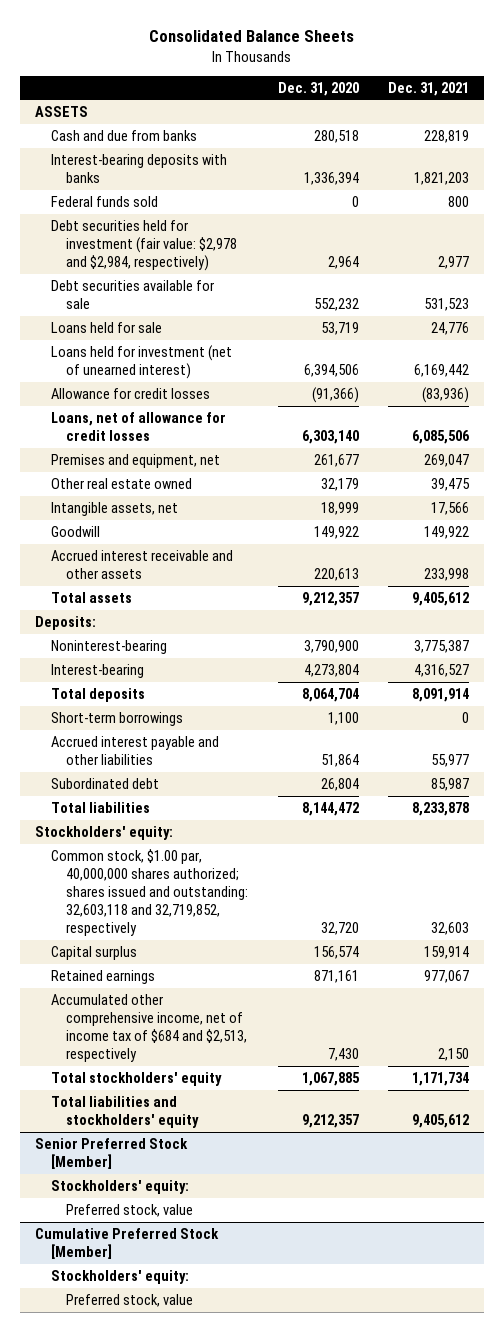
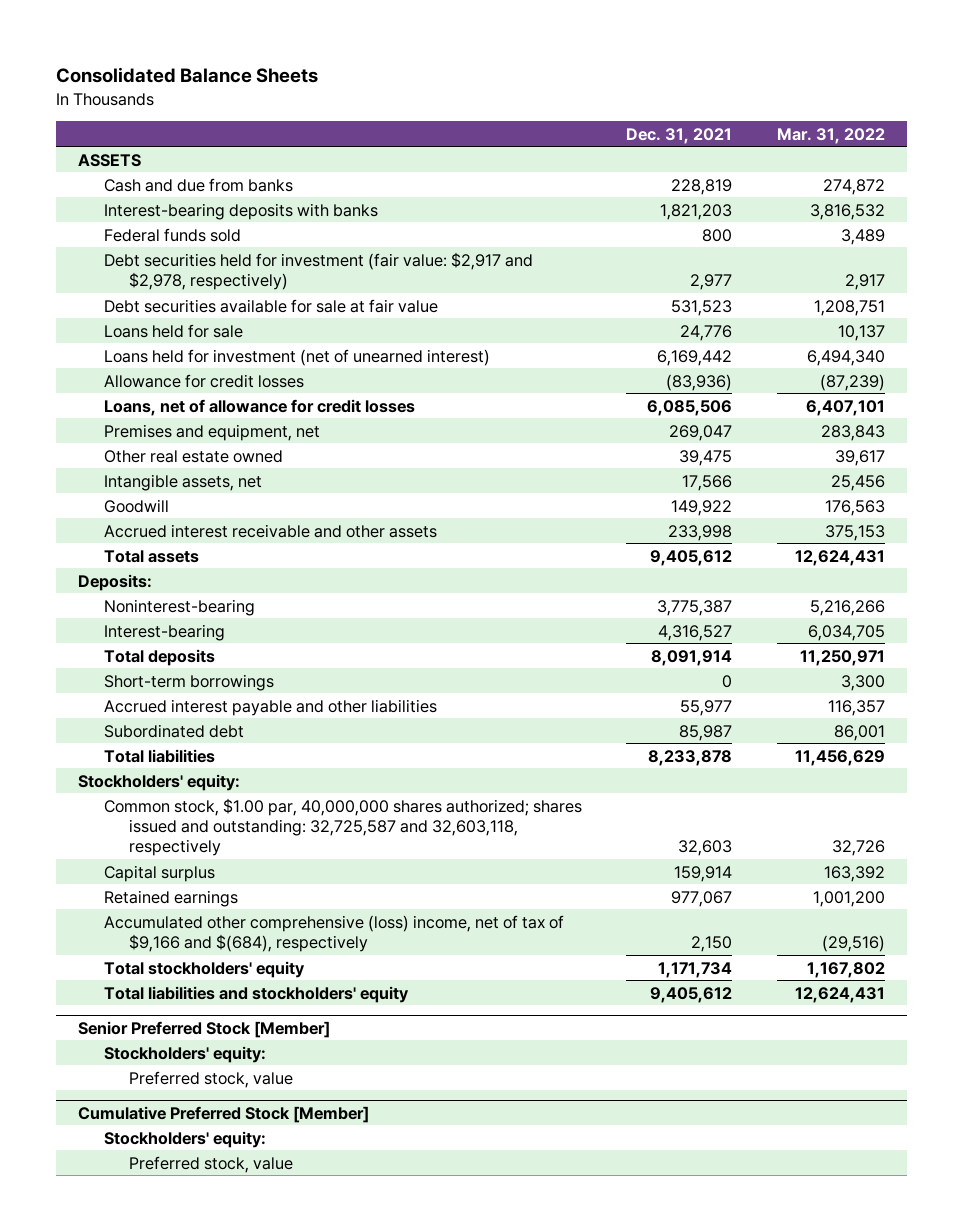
- | Dec. 31, 2020 | Dec. 31, 2021
+ | Dec. 31, 2021 | Mar. 31, 2022
- Debt securities held for investment (fair value: $2,978 and $2,984, respectively) | 2,964 | 2,977
- Debt securities available for sale | 552,232 | 531,523
+ Debt securities held for investment (fair value: $2,917 and $2,978, respectively) | 2,977 | 2,917
+ Debt securities available for sale at fair value | 531,523 | 1,208,751
- Common stock, $1.00 par, 40,000,000 shares authorized; shares issued and outstanding: 32,603,118 and 32,719,852, respectively | 32,720 | 32,603
+ Common stock, $1.00 par, 40,000,000 shares authorized; shares issued and outstanding: 32,725,587 and 32,603,118, respectively | 32,603 | 32,726
- Accumulated other comprehensive income, net of income tax of $684 and $2,513, respectively | 7,430 | 2,150
+ Accumulated other comprehensive (loss) income, net of tax of $9,166 and $(684), respectively | 2,150 | (29,516)

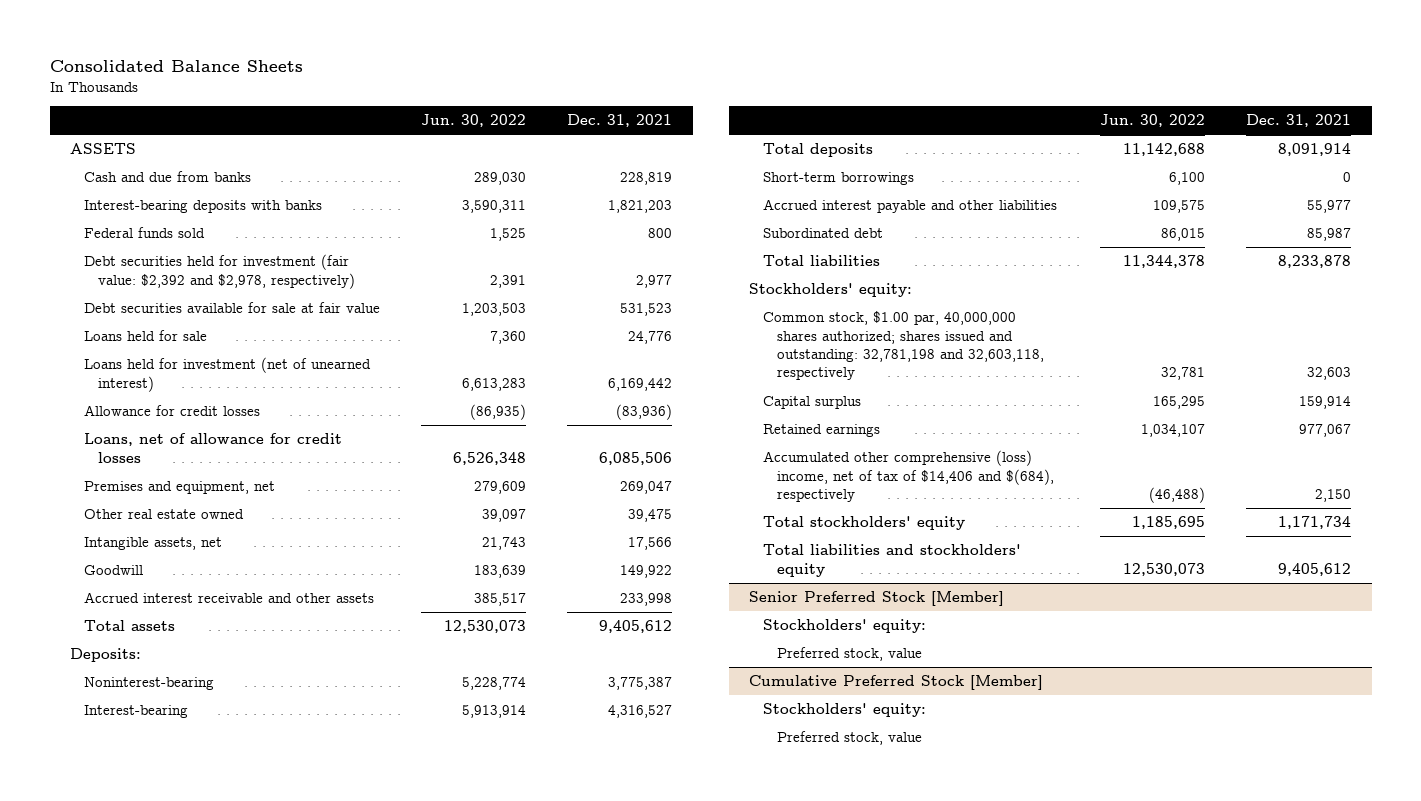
- | Dec. 31, 2021 | Mar. 31, 2022
+ | Jun. 30, 2022 | Dec. 31, 2021
- Debt securities held for investment (fair value: $2,917 and $2,978, respectively) | 2,977 | 2,917
+ Debt securities held for investment (fair value: $2,392 and $2,978, respectively) | 2,391 | 2,977
- Common stock, $1.00 par, 40,000,000 shares authorized; shares issued and outstanding: 32,725,587 and 32,603,118, respectively | 32,603 | 32,726
+ Common stock, $1.00 par, 40,000,000 shares authorized; shares issued and outstanding: 32,781,198 and 32,603,118, respectively | 32,781 | 32,603
- Accumulated other comprehensive (loss) income, net of tax of $9,166 and $(684), respectively | 2,150 | (29,516)
+ Accumulated other comprehensive (loss) income, net of tax of $14,406 and $(684), respectively | (46,488) | 2,150

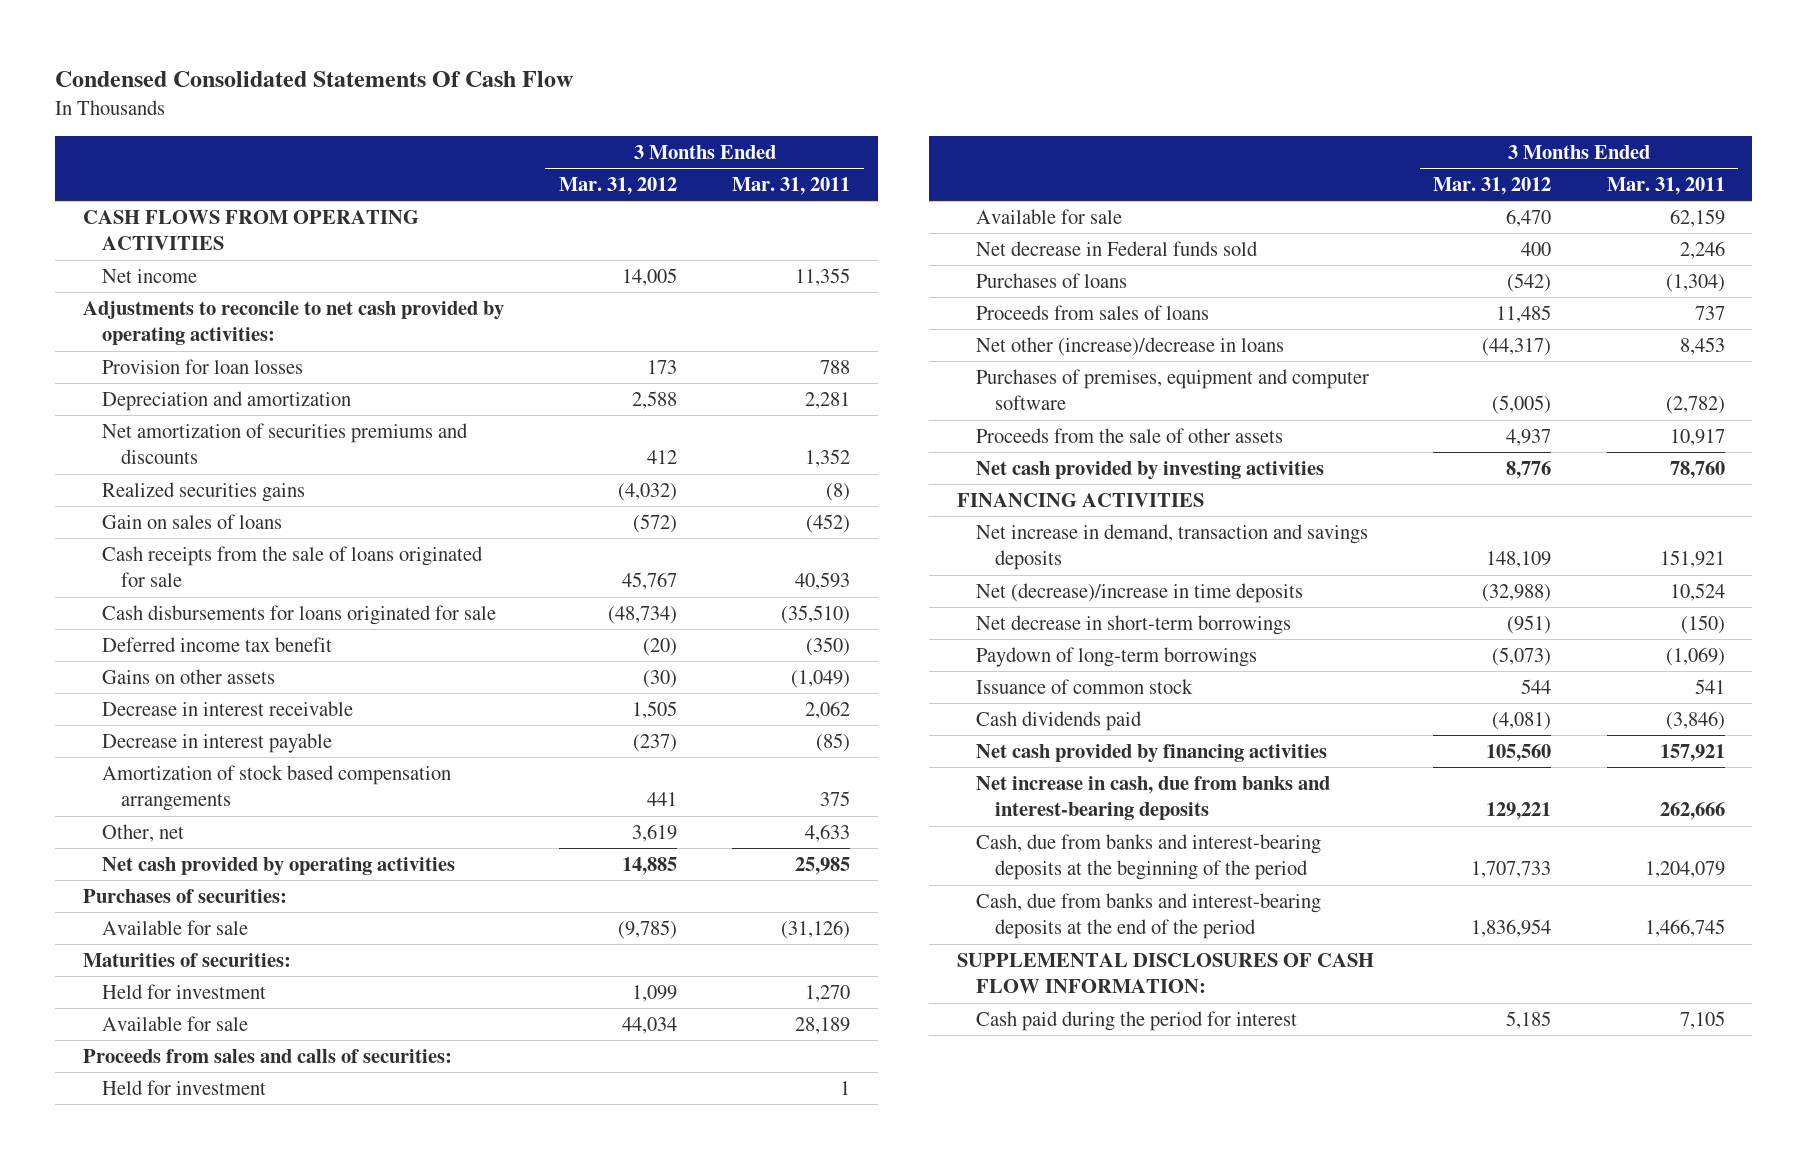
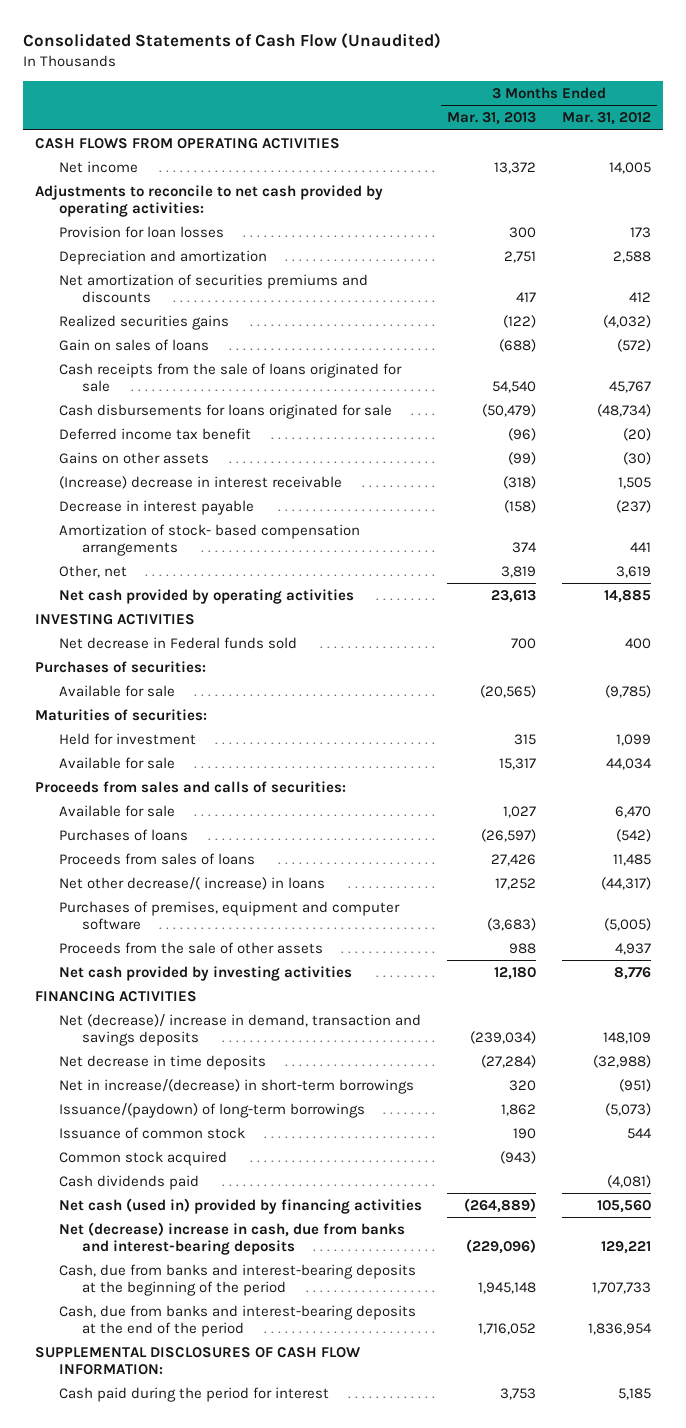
- Condensed Consolidated Statements Of Cash Flow
+ Consolidated Statements of Cash Flow (Unaudited)
- | 3 Months Ended Mar. 31, 2012 | 3 Months Ended Mar. 31, 2011
+ | 3 Months Ended Mar. 31, 2013 | 3 Months Ended Mar. 31, 2012
- Decrease in interest receivable | 1,505 | 2,062
+ (Increase) decrease in interest receivable | (318) | 1,505
- Amortization of stock based compensation arrangements | 441 | 375
+ Amortization of stock- based compensation arrangements | 374 | 441
+ INVESTING ACTIVITIES
moved up: Net decrease in Federal funds sold | 700 | 400
- Held for investment | | 1
- Net other (increase)/decrease in loans | (44,317) | 8,453
+ Net other decrease/( increase) in loans | 17,252 | (44,317)
- Net increase in demand, transaction and savings deposits | 148,109 | 151,921
- Net (decrease)/increase in time deposits | (32,988) | 10,524
- Net decrease in short-term borrowings | (951) | (150)
- Paydown of long-term borrowings | (5,073) | (1,069)
+ Net (decrease)/ increase in demand, transaction and savings deposits | (239,034) | 148,109
+ Net decrease in time deposits | (27,284) | (32,988)
+ Net in increase/(decrease) in short-term borrowings | 320 | (951)
+ Issuance/(paydown) of long-term borrowings | 1,862 | (5,073)
+ Common stock acquired | (943) |
- Net cash provided by financing activities | 105,560 | 157,921
- Net increase in cash, due from banks and interest-bearing deposits | 129,221 | 262,666
+ Net cash (used in) provided by financing activities | (264,889) | 105,560
+ Net (decrease) increase in cash, due from banks and interest-bearing deposits | (229,096) | 129,221

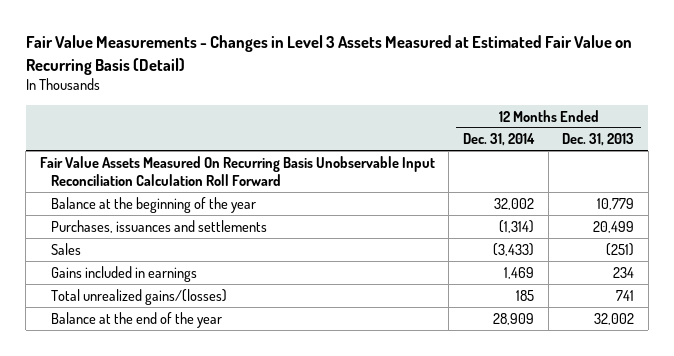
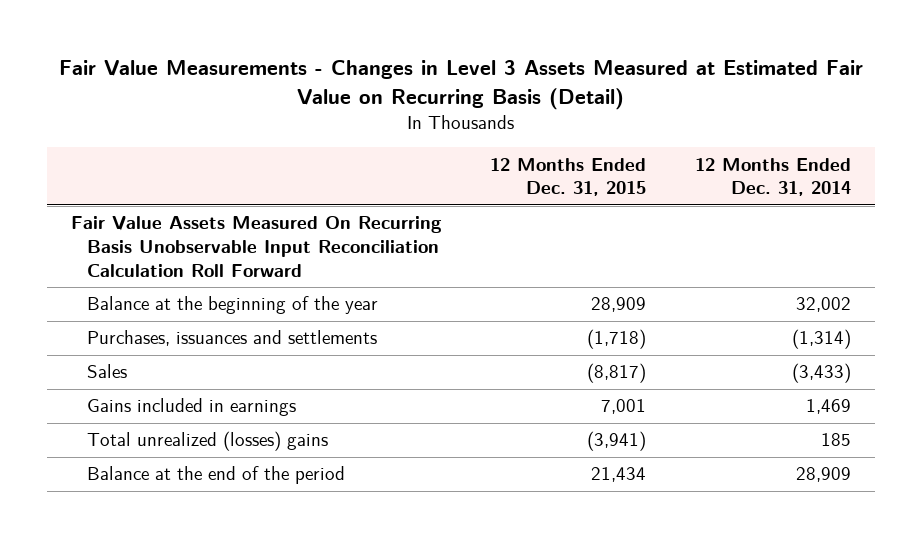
- | 12 Months Ended Dec. 31, 2014 | 12 Months Ended Dec. 31, 2013
+ | 12 Months Ended Dec. 31, 2015 | 12 Months Ended Dec. 31, 2014
- Total unrealized gains/(losses) | 185 | 741
- Balance at the end of the year | 28,909 | 32,002
+ Total unrealized (losses) gains | (3,941) | 185
+ Balance at the end of the period | 21,434 | 28,909

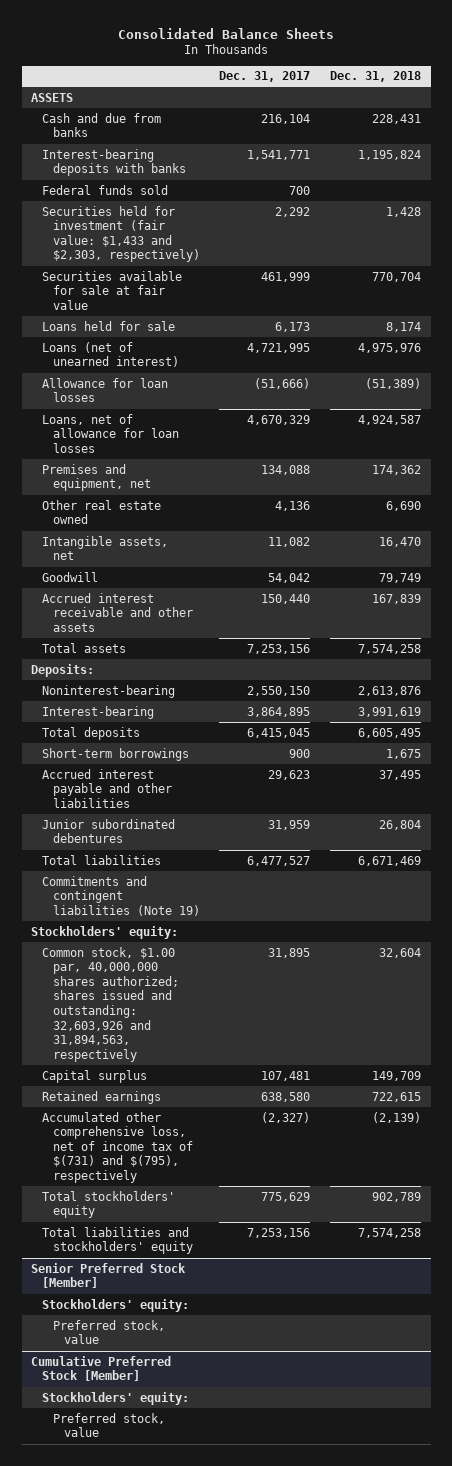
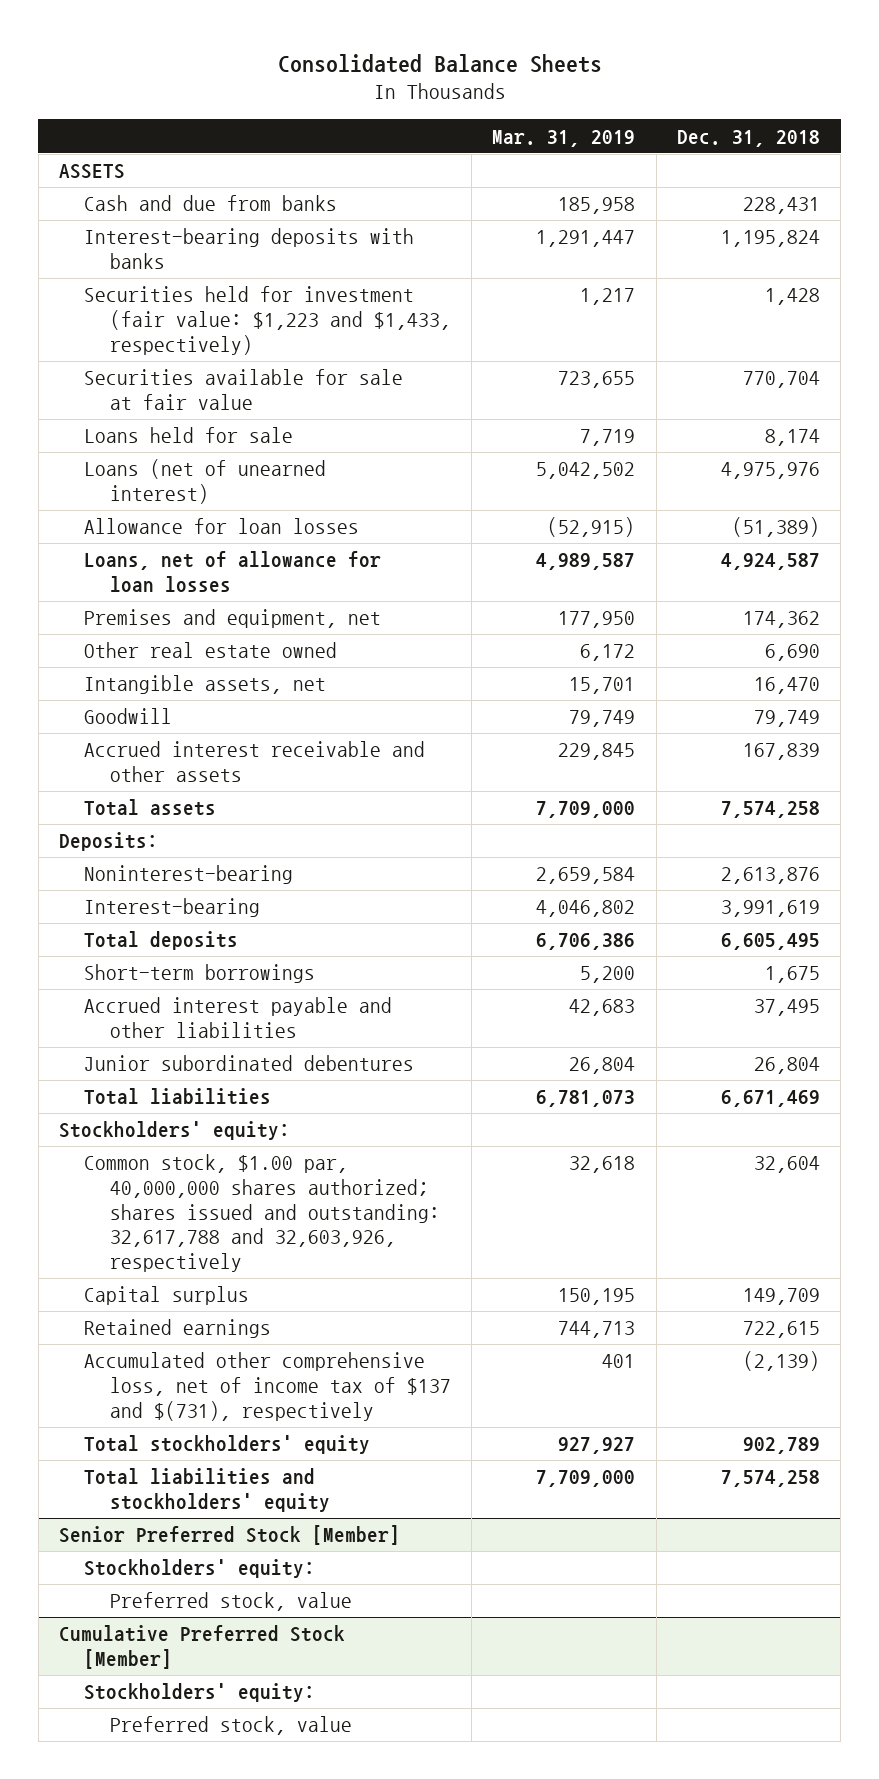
- | Dec. 31, 2017 | Dec. 31, 2018
+ | Mar. 31, 2019 | Dec. 31, 2018
- Federal funds sold | 700 |
- Securities held for investment (fair value: $1,433 and $2,303, respectively) | 2,292 | 1,428
+ Securities held for investment (fair value: $1,223 and $1,433, respectively) | 1,217 | 1,428
- Commitments and contingent liabilities (Note 19)
- Common stock, $1.00 par, 40,000,000 shares authorized; shares issued and outstanding: 32,603,926 and 31,894,563, respectively | 31,895 | 32,604
+ Common stock, $1.00 par, 40,000,000 shares authorized; shares issued and outstanding: 32,617,788 and 32,603,926, respectively | 32,618 | 32,604
- Accumulated other comprehensive loss, net of income tax of $(731) and $(795), respectively | (2,327) | (2,139)
+ Accumulated other comprehensive loss, net of income tax of $137 and $(731), respectively | 401 | (2,139)

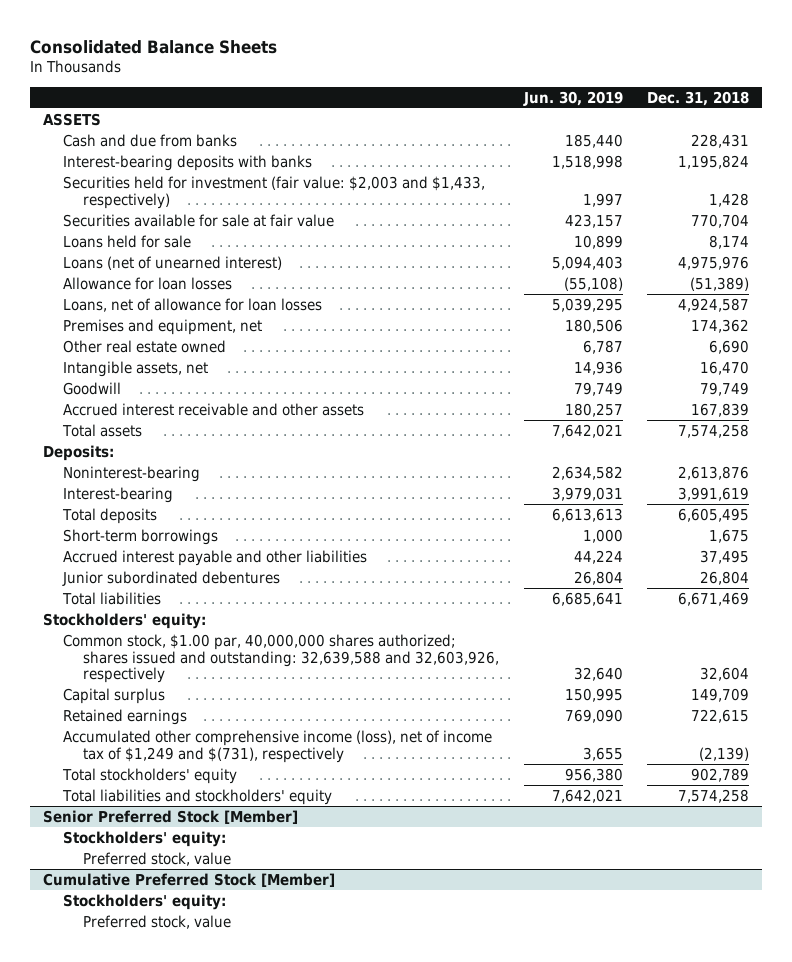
- | Mar. 31, 2019 | Dec. 31, 2018
+ | Jun. 30, 2019 | Dec. 31, 2018
- Securities held for investment (fair value: $1,223 and $1,433, respectively) | 1,217 | 1,428
+ Securities held for investment (fair value: $2,003 and $1,433, respectively) | 1,997 | 1,428
- Common stock, $1.00 par, 40,000,000 shares authorized; shares issued and outstanding: 32,617,788 and 32,603,926, respectively | 32,618 | 32,604
+ Common stock, $1.00 par, 40,000,000 shares authorized; shares issued and outstanding: 32,639,588 and 32,603,926, respectively | 32,640 | 32,604
- Accumulated other comprehensive loss, net of income tax of $137 and $(731), respectively | 401 | (2,139)
+ Accumulated other comprehensive income (loss), net of income tax of $1,249 and $(731), respectively | 3,655 | (2,139)

